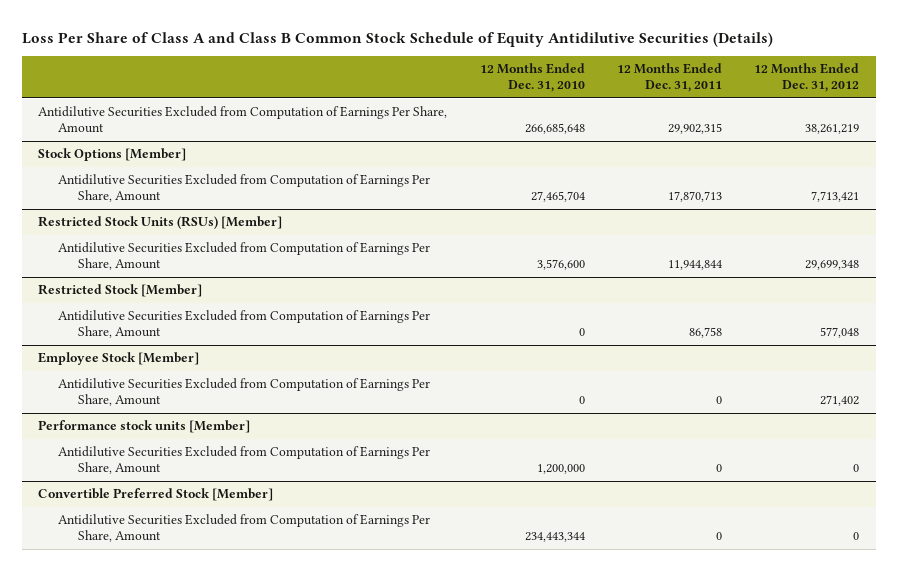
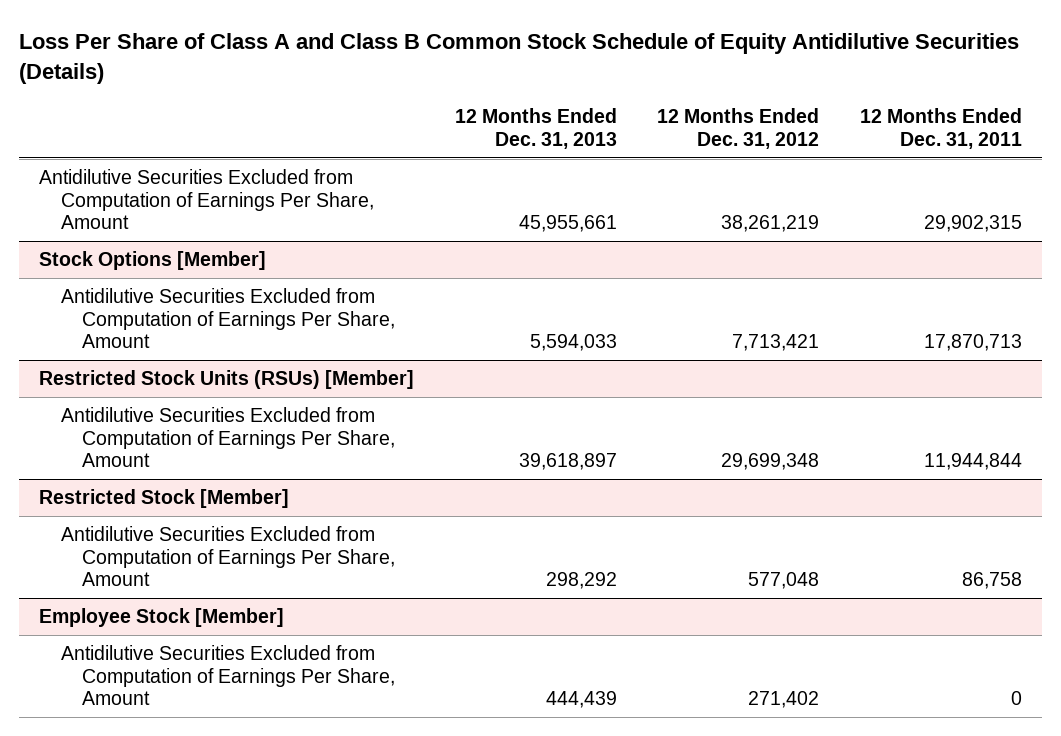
- | 12 Months Ended Dec. 31, 2010 | 12 Months Ended Dec. 31, 2011 | 12 Months Ended Dec. 31, 2012
+ | 12 Months Ended Dec. 31, 2013 | 12 Months Ended Dec. 31, 2012 | 12 Months Ended Dec. 31, 2011
- Performance stock units [Member]
- Antidilutive Securities Excluded from Computation of Earnings Per Share, Amount | 1,200,000 | 0 | 0
- Convertible Preferred Stock [Member]
- Antidilutive Securities Excluded from Computation of Earnings Per Share, Amount | 234,443,344 | 0 | 0

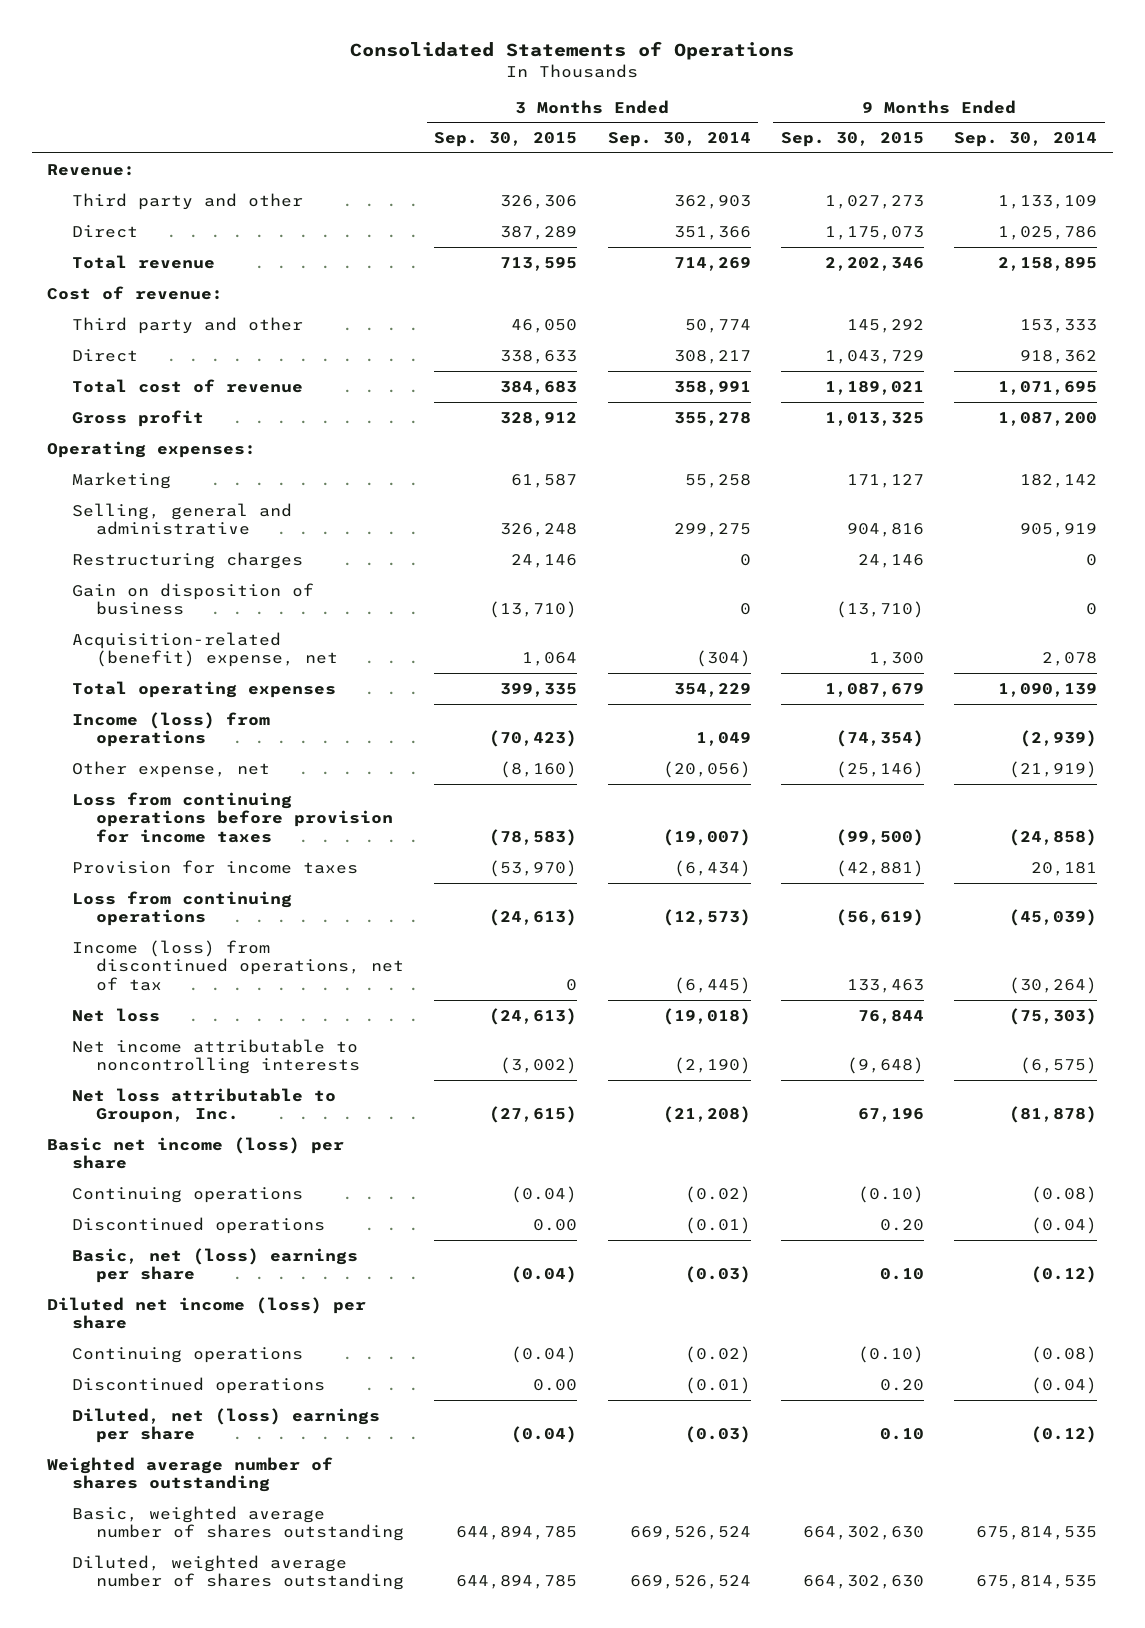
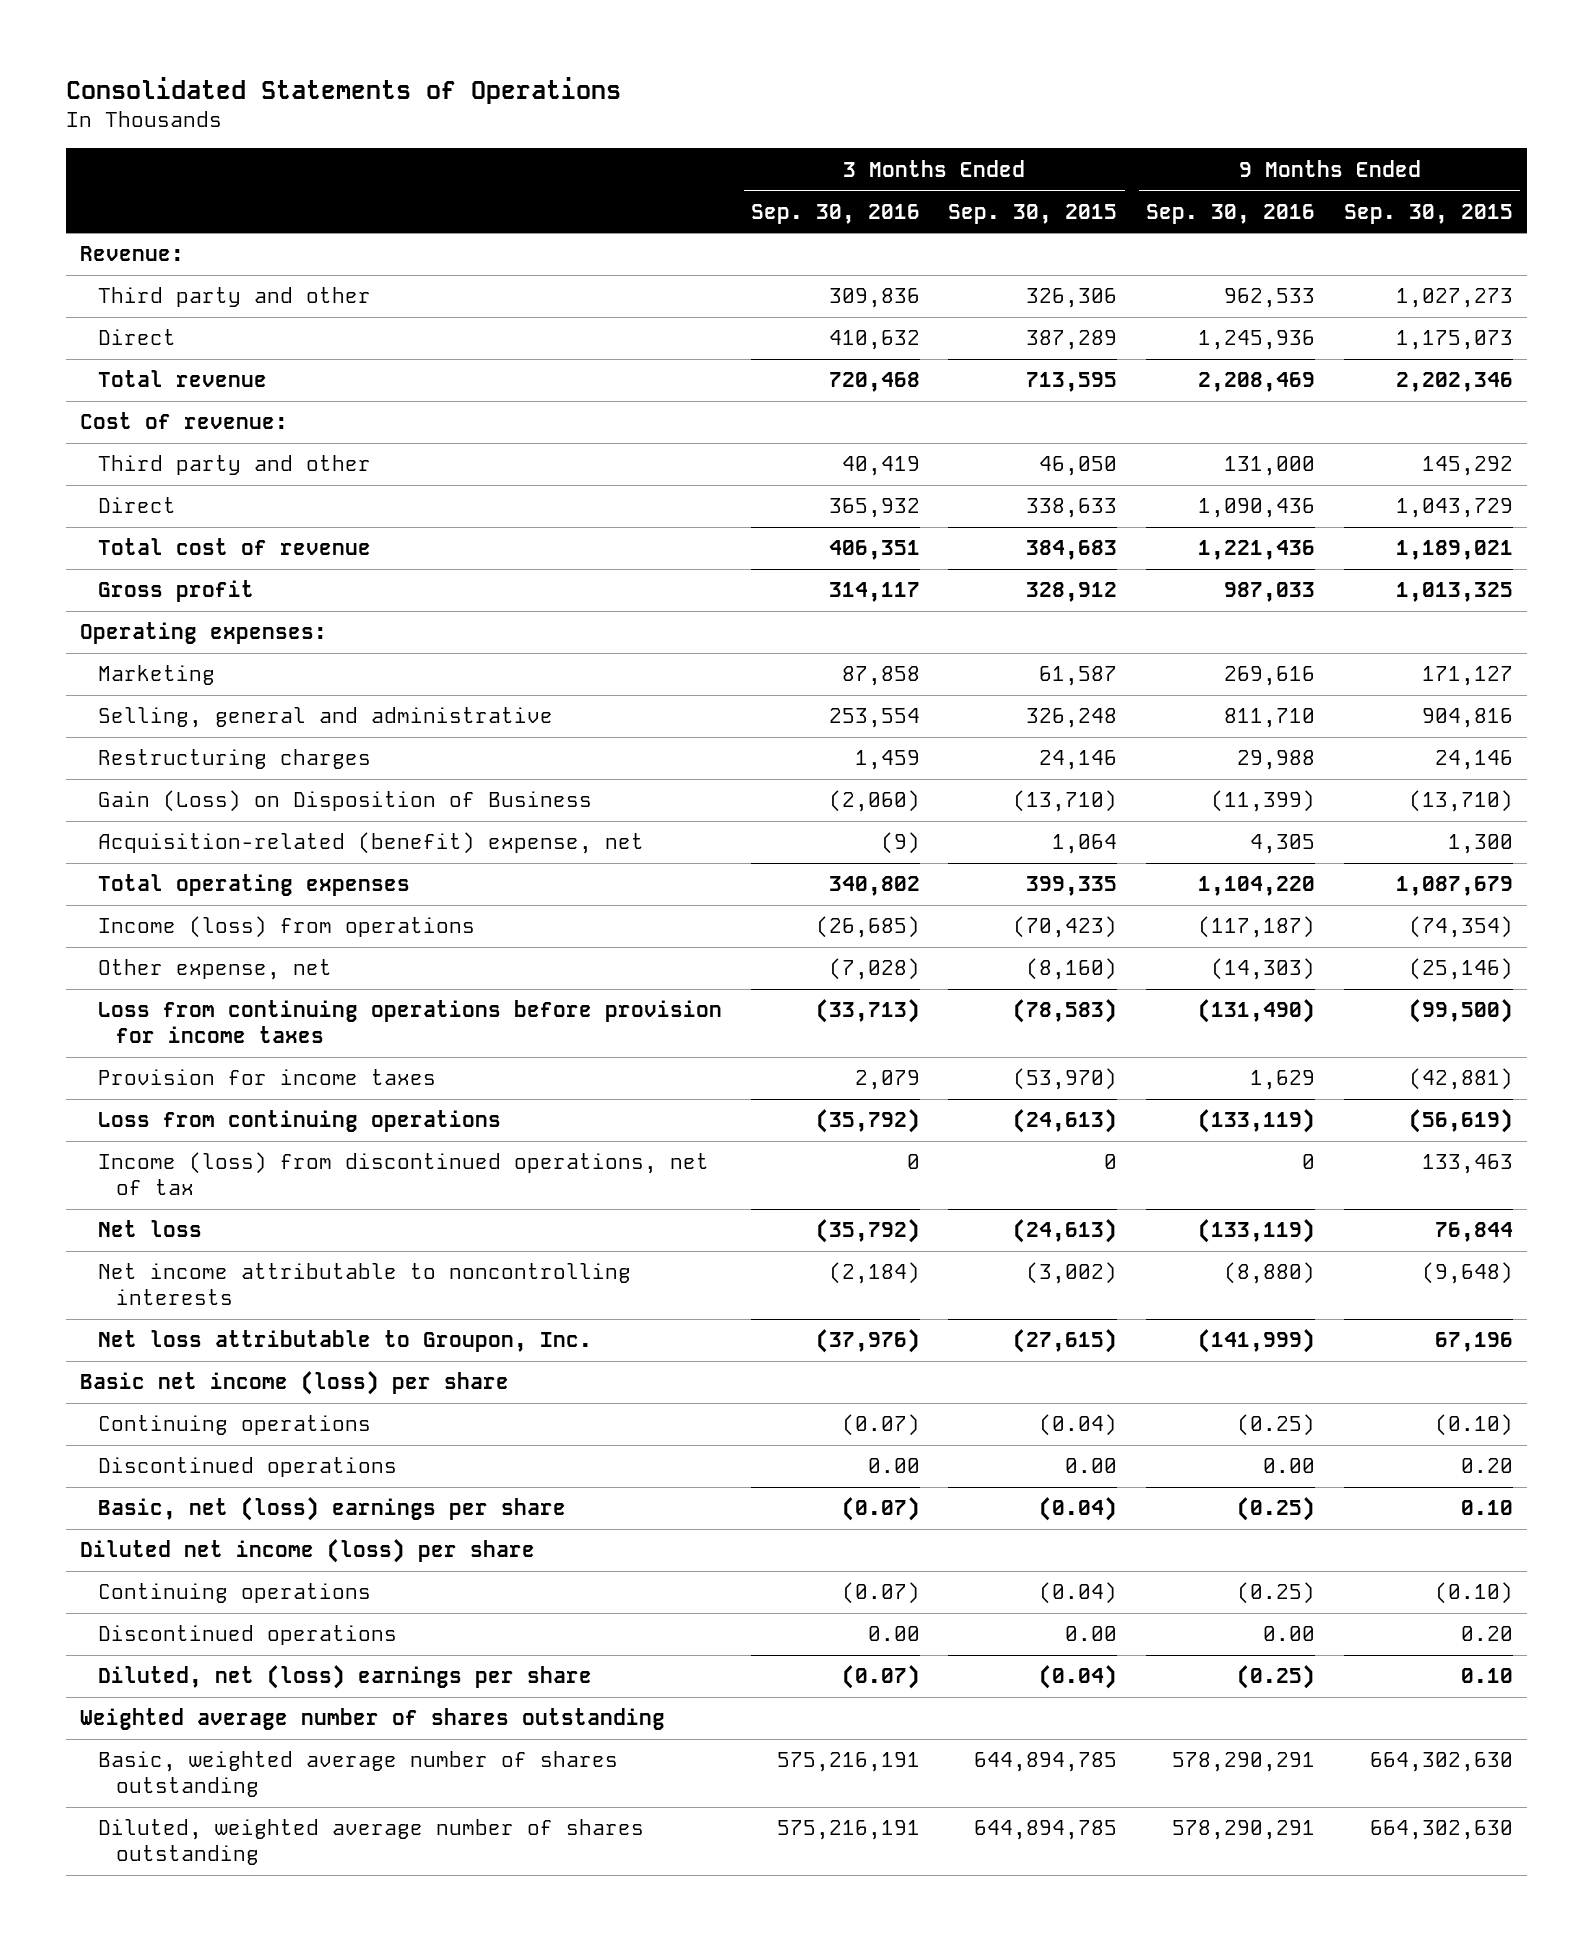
- | 3 Months Ended Sep. 30, 2015 | 3 Months Ended Sep. 30, 2014 | 9 Months Ended Sep. 30, 2015 | 9 Months Ended Sep. 30, 2014
+ | 3 Months Ended Sep. 30, 2016 | 3 Months Ended Sep. 30, 2015 | 9 Months Ended Sep. 30, 2016 | 9 Months Ended Sep. 30, 2015
- Gain on disposition of business | (13,710) | 0 | (13,710) | 0
+ Gain (Loss) on Disposition of Business | (2,060) | (13,710) | (11,399) | (13,710)

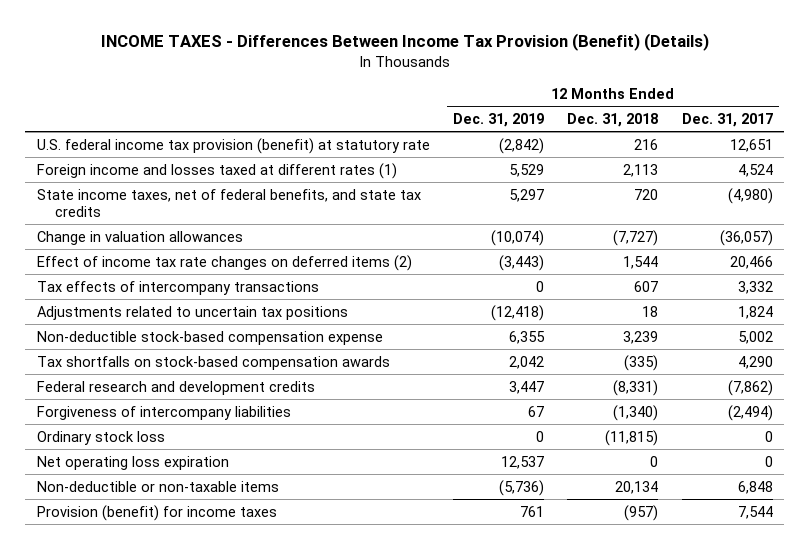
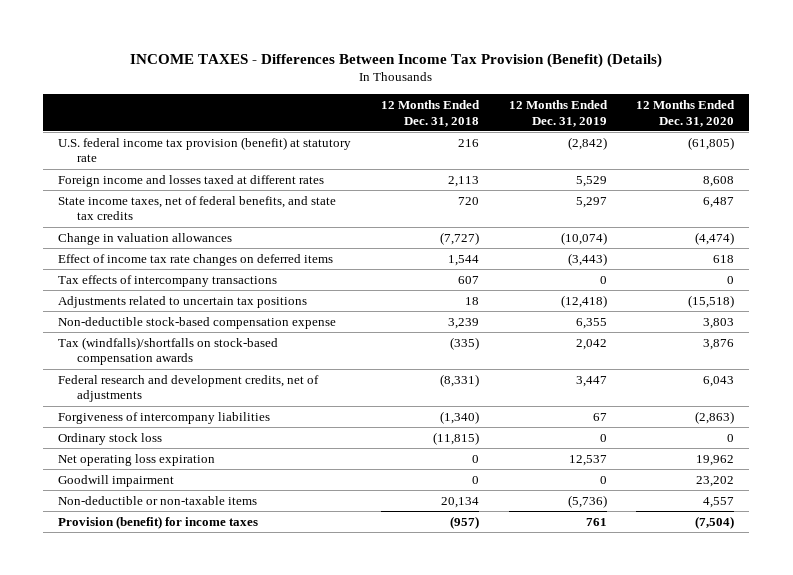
- | 12 Months Ended Dec. 31, 2019 | 12 Months Ended Dec. 31, 2018 | 12 Months Ended Dec. 31, 2017
+ | 12 Months Ended Dec. 31, 2018 | 12 Months Ended Dec. 31, 2019 | 12 Months Ended Dec. 31, 2020
- Foreign income and losses taxed at different rates (1) | 5,529 | 2,113 | 4,524
+ Foreign income and losses taxed at different rates | 2,113 | 5,529 | 8,608
- Effect of income tax rate changes on deferred items (2) | (3,443) | 1,544 | 20,466
+ Effect of income tax rate changes on deferred items | 1,544 | (3,443) | 618
- Tax shortfalls on stock-based compensation awards | 2,042 | (335) | 4,290
- Federal research and development credits | 3,447 | (8,331) | (7,862)
+ Tax (windfalls)/shortfalls on stock-based compensation awards | (335) | 2,042 | 3,876
+ Federal research and development credits, net of adjustments | (8,331) | 3,447 | 6,043
+ Goodwill impairment | 0 | 0 | 23,202

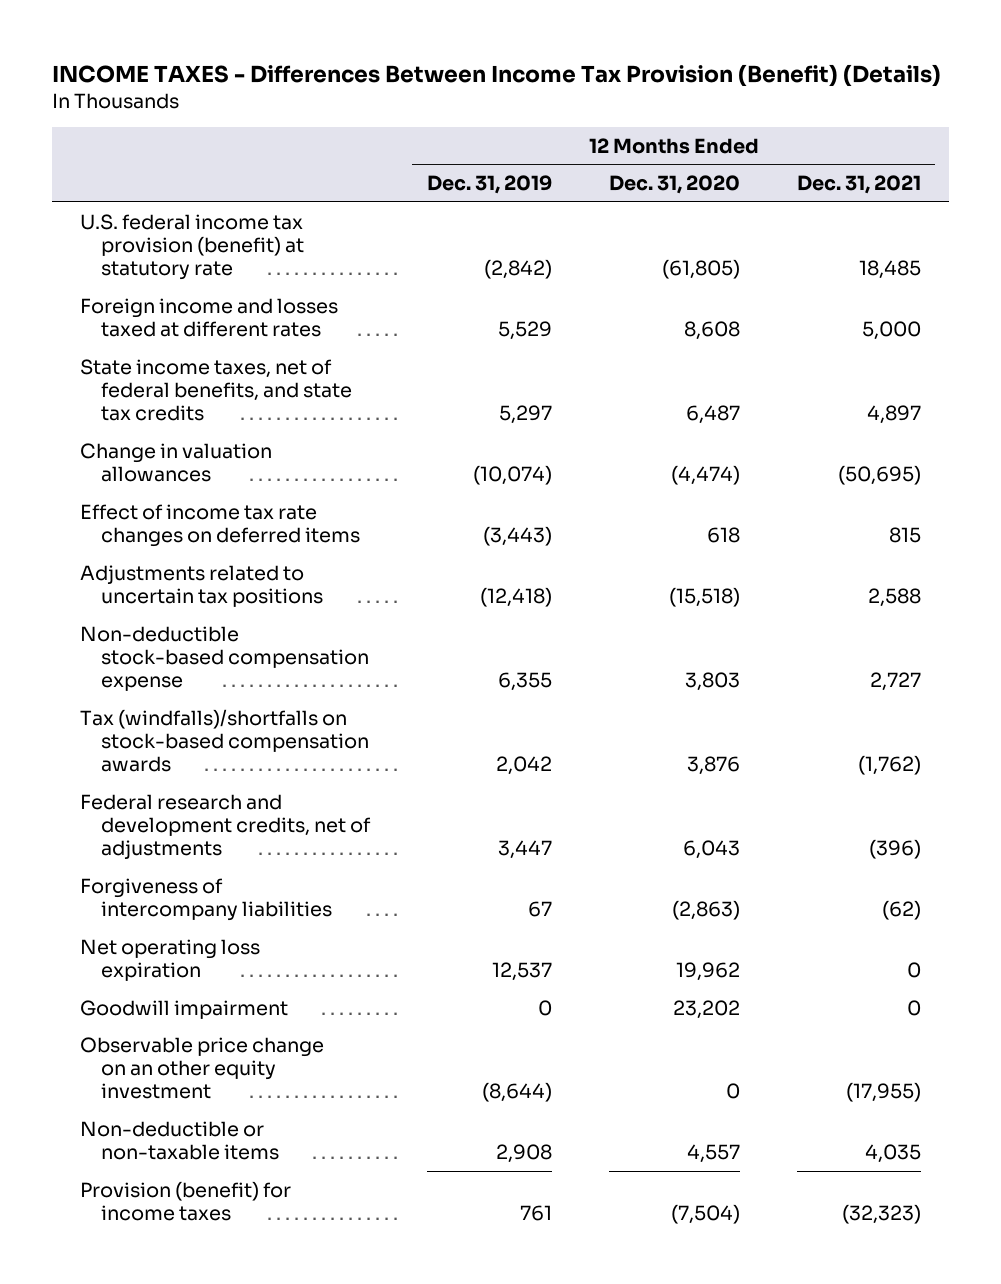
- | 12 Months Ended Dec. 31, 2018 | 12 Months Ended Dec. 31, 2019 | 12 Months Ended Dec. 31, 2020
+ | 12 Months Ended Dec. 31, 2019 | 12 Months Ended Dec. 31, 2020 | 12 Months Ended Dec. 31, 2021
- Tax effects of intercompany transactions | 607 | 0 | 0
- Ordinary stock loss | (11,815) | 0 | 0
- Non-deductible or non-taxable items | 20,134 | (5,736) | 4,557
+ Observable price change on an other equity investment | (8,644) | 0 | (17,955)
+ Non-deductible or non-taxable items | 2,908 | 4,557 | 4,035

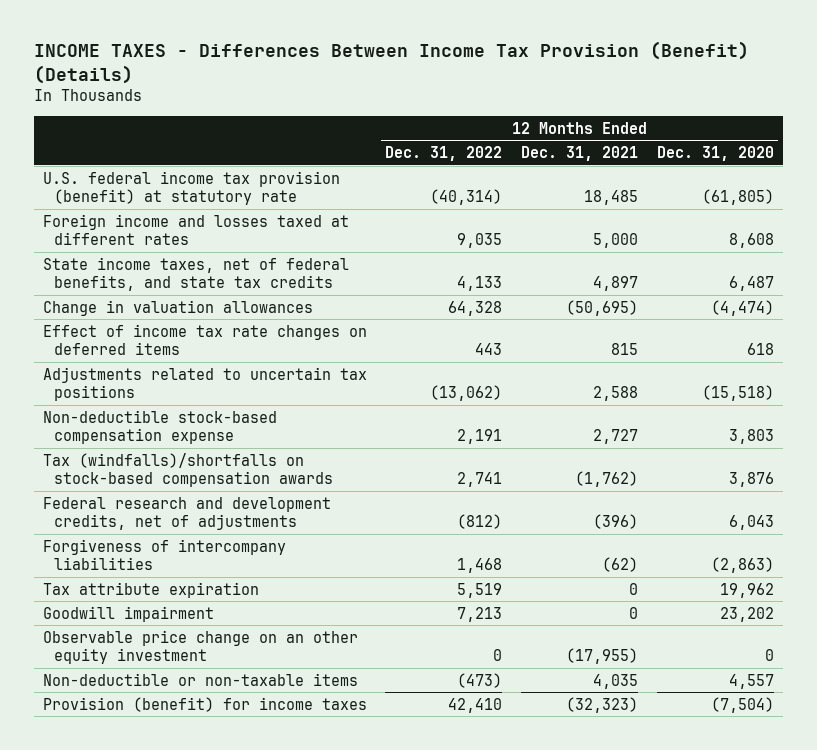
- | 12 Months Ended Dec. 31, 2019 | 12 Months Ended Dec. 31, 2020 | 12 Months Ended Dec. 31, 2021
+ | 12 Months Ended Dec. 31, 2022 | 12 Months Ended Dec. 31, 2021 | 12 Months Ended Dec. 31, 2020
- Net operating loss expiration | 12,537 | 19,962 | 0
+ Tax attribute expiration | 5,519 | 0 | 19,962

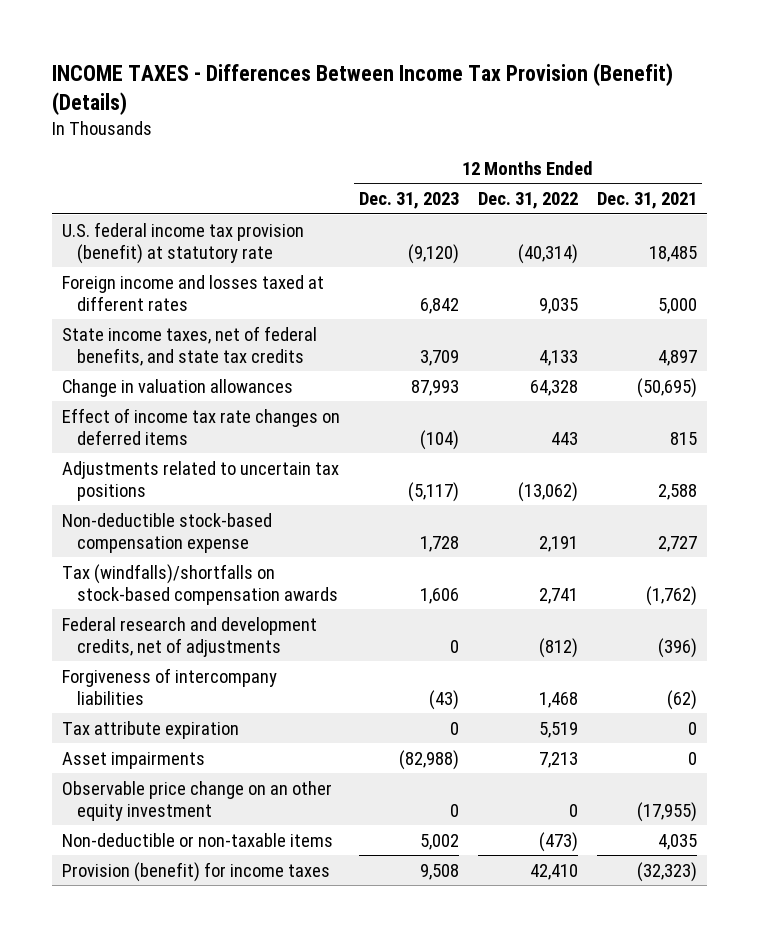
- | 12 Months Ended Dec. 31, 2022 | 12 Months Ended Dec. 31, 2021 | 12 Months Ended Dec. 31, 2020
+ | 12 Months Ended Dec. 31, 2023 | 12 Months Ended Dec. 31, 2022 | 12 Months Ended Dec. 31, 2021
- Goodwill impairment | 7,213 | 0 | 23,202
+ Asset impairments | (82,988) | 7,213 | 0

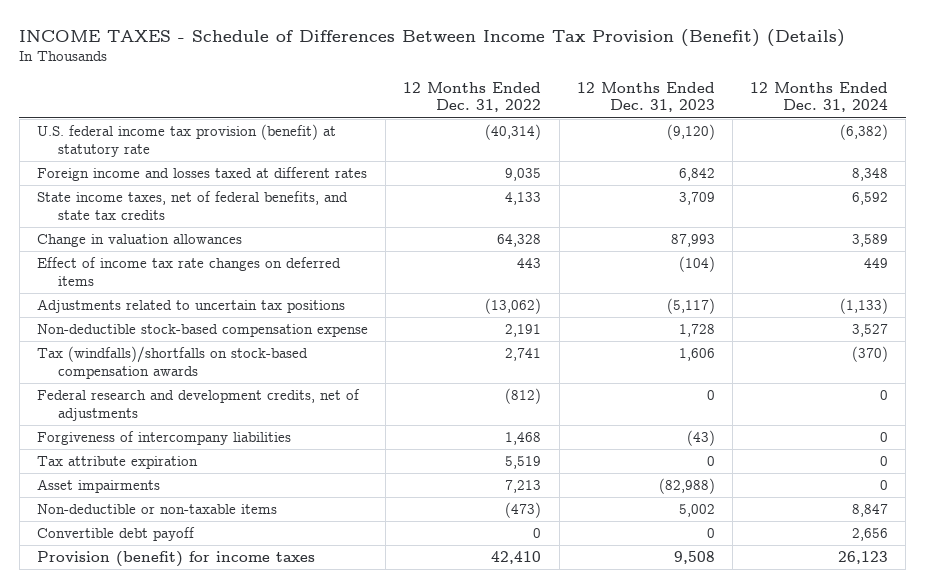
- INCOME TAXES - Differences Between Income Tax Provision (Benefit) (Details)
+ INCOME TAXES - Schedule of Differences Between Income Tax Provision (Benefit) (Details)
- | 12 Months Ended Dec. 31, 2023 | 12 Months Ended Dec. 31, 2022 | 12 Months Ended Dec. 31, 2021
+ | 12 Months Ended Dec. 31, 2022 | 12 Months Ended Dec. 31, 2023 | 12 Months Ended Dec. 31, 2024
- Observable price change on an other equity investment | 0 | 0 | (17,955)
+ Convertible debt payoff | 0 | 0 | 2,656

